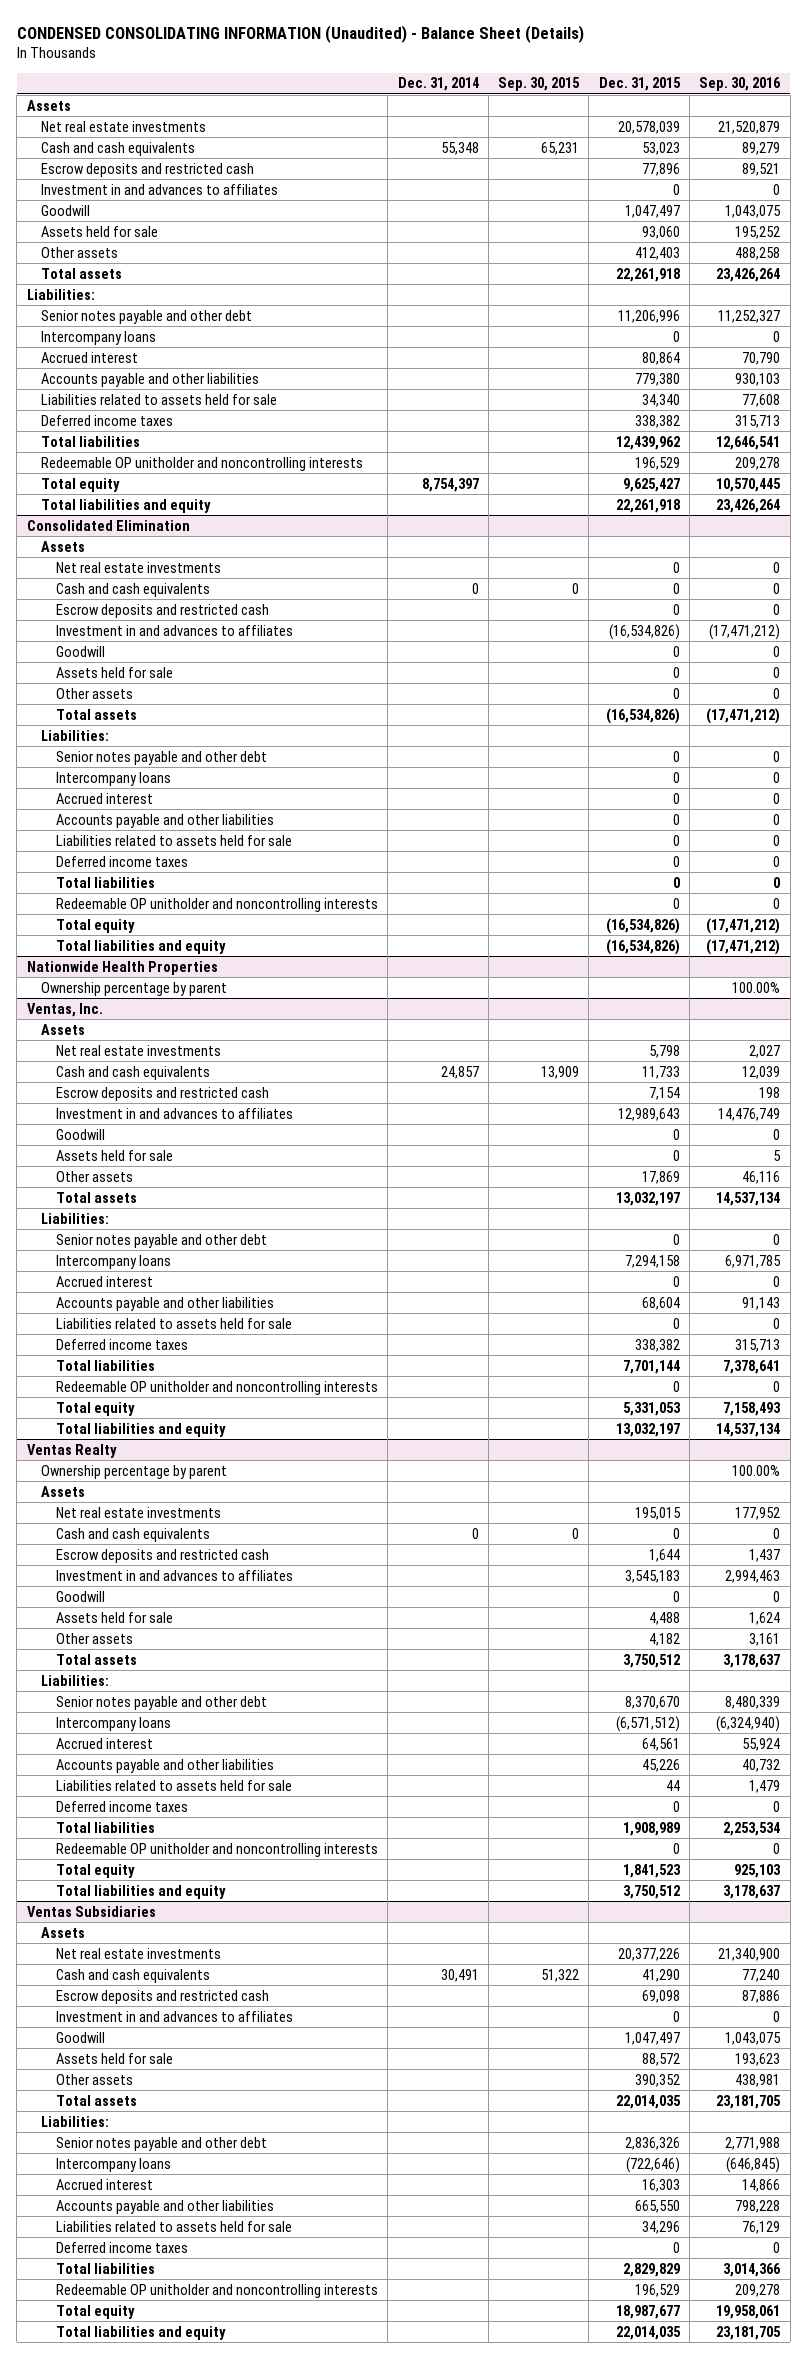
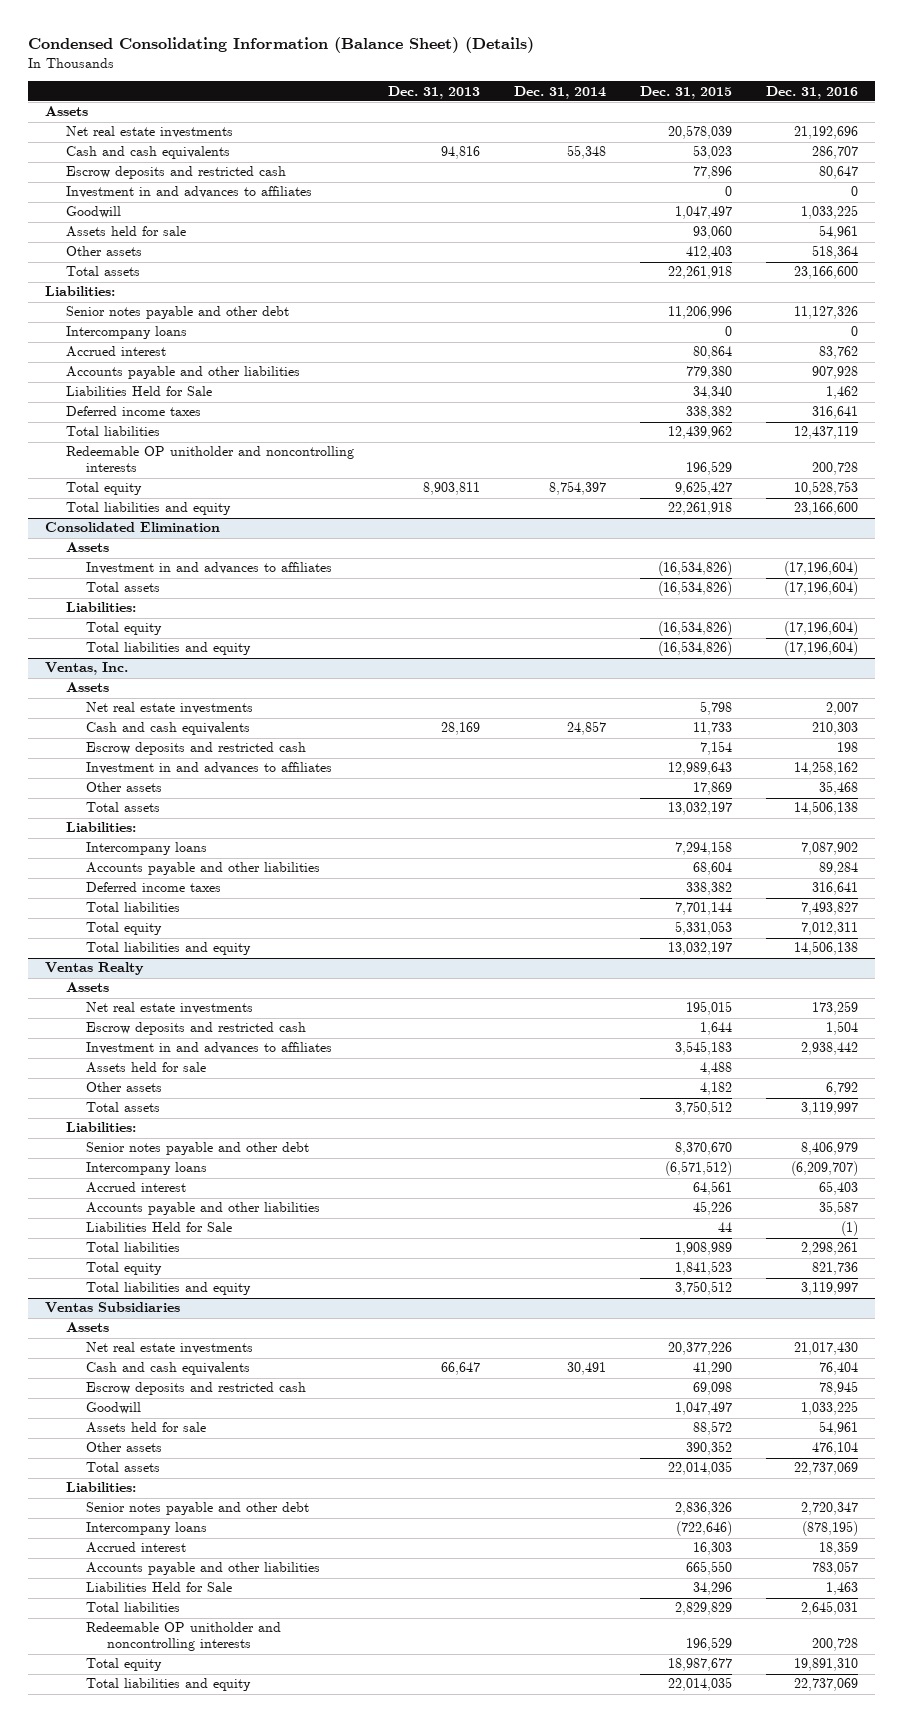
- CONDENSED CONSOLIDATING INFORMATION (Unaudited) - Balance Sheet (Details)
+ Condensed Consolidating Information (Balance Sheet) (Details)
- | Dec. 31, 2014 | Sep. 30, 2015 | Dec. 31, 2015 | Sep. 30, 2016
+ | Dec. 31, 2013 | Dec. 31, 2014 | Dec. 31, 2015 | Dec. 31, 2016
- Liabilities related to assets held for sale | | | 34,340 | 77,608
+ Liabilities Held for Sale | | | 34,340 | 1,462
@ Consolidated Elimination
- Net real estate investments | | | 0 | 0
- Cash and cash equivalents | 0 | 0 | 0 | 0
- Escrow deposits and restricted cash | | | 0 | 0
- Goodwill | | | 0 | 0
- Assets held for sale | | | 0 | 0
- Other assets | | | 0 | 0
- Senior notes payable and other debt | | | 0 | 0
- Intercompany loans | | | 0 | 0
- Accrued interest | | | 0 | 0
- Accounts payable and other liabilities | | | 0 | 0
- Liabilities related to assets held for sale | | | 0 | 0
- Deferred income taxes | | | 0 | 0
- Total liabilities | | | 0 | 0
- Redeemable OP unitholder and noncontrolling interests | | | 0 | 0
- Nationwide Health Properties
- Ownership percentage by parent | | | | 100.00%
@ Ventas, Inc.
- Goodwill | | | 0 | 0
- Assets held for sale | | | 0 | 5
- Senior notes payable and other debt | | | 0 | 0
- Accrued interest | | | 0 | 0
- Liabilities related to assets held for sale | | | 0 | 0
- Redeemable OP unitholder and noncontrolling interests | | | 0 | 0
@ Ventas Realty
- Ownership percentage by parent | | | | 100.00%
- Cash and cash equivalents | 0 | 0 | 0 | 0
- Goodwill | | | 0 | 0
- Liabilities related to assets held for sale | | | 44 | 1,479
- Deferred income taxes | | | 0 | 0
+ Liabilities Held for Sale | | | 44 | (1)
- Redeemable OP unitholder and noncontrolling interests | | | 0 | 0
@ Ventas Subsidiaries
- Investment in and advances to affiliates | | | 0 | 0
- Liabilities related to assets held for sale | | | 34,296 | 76,129
- Deferred income taxes | | | 0 | 0
+ Liabilities Held for Sale | | | 34,296 | 1,463

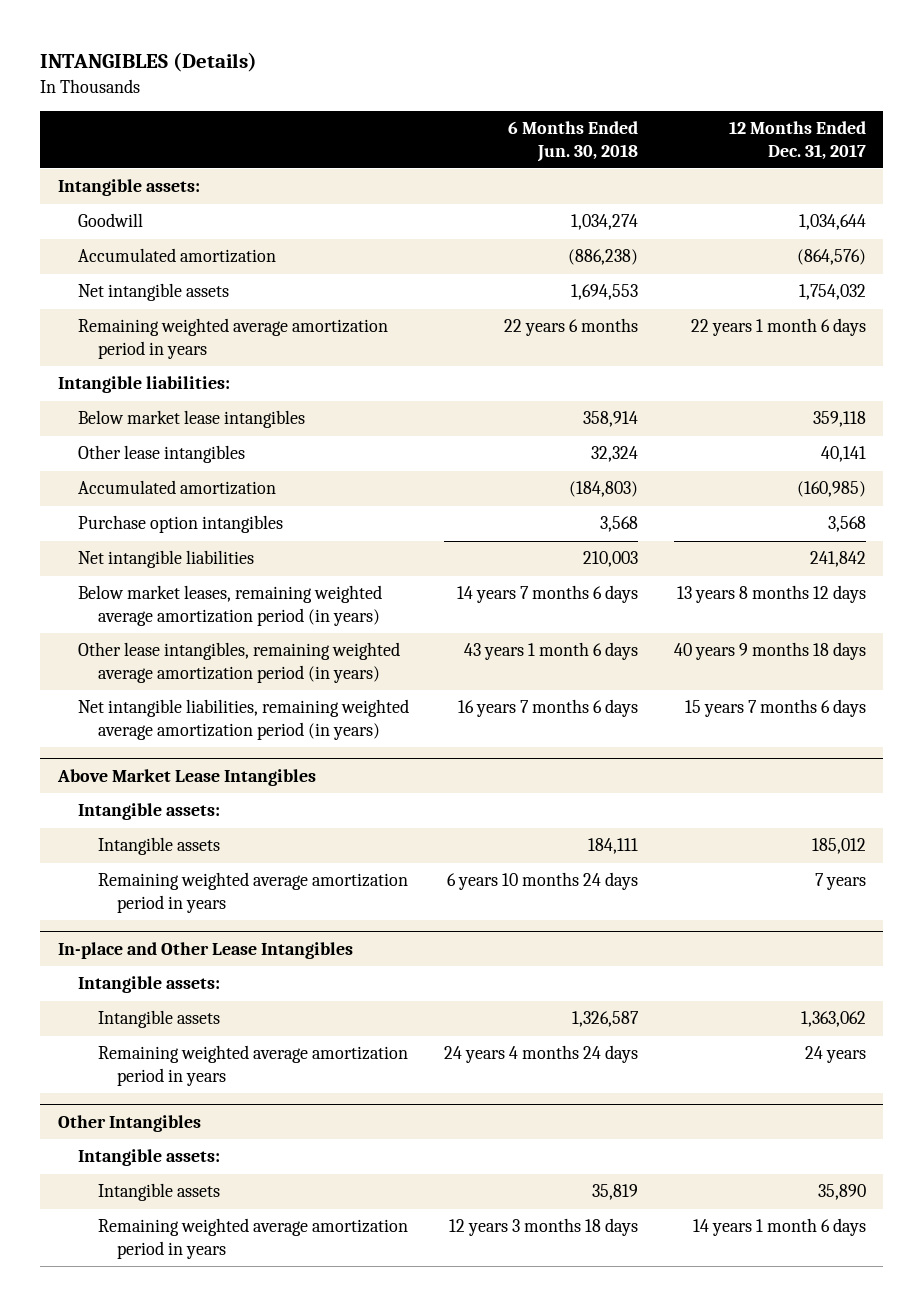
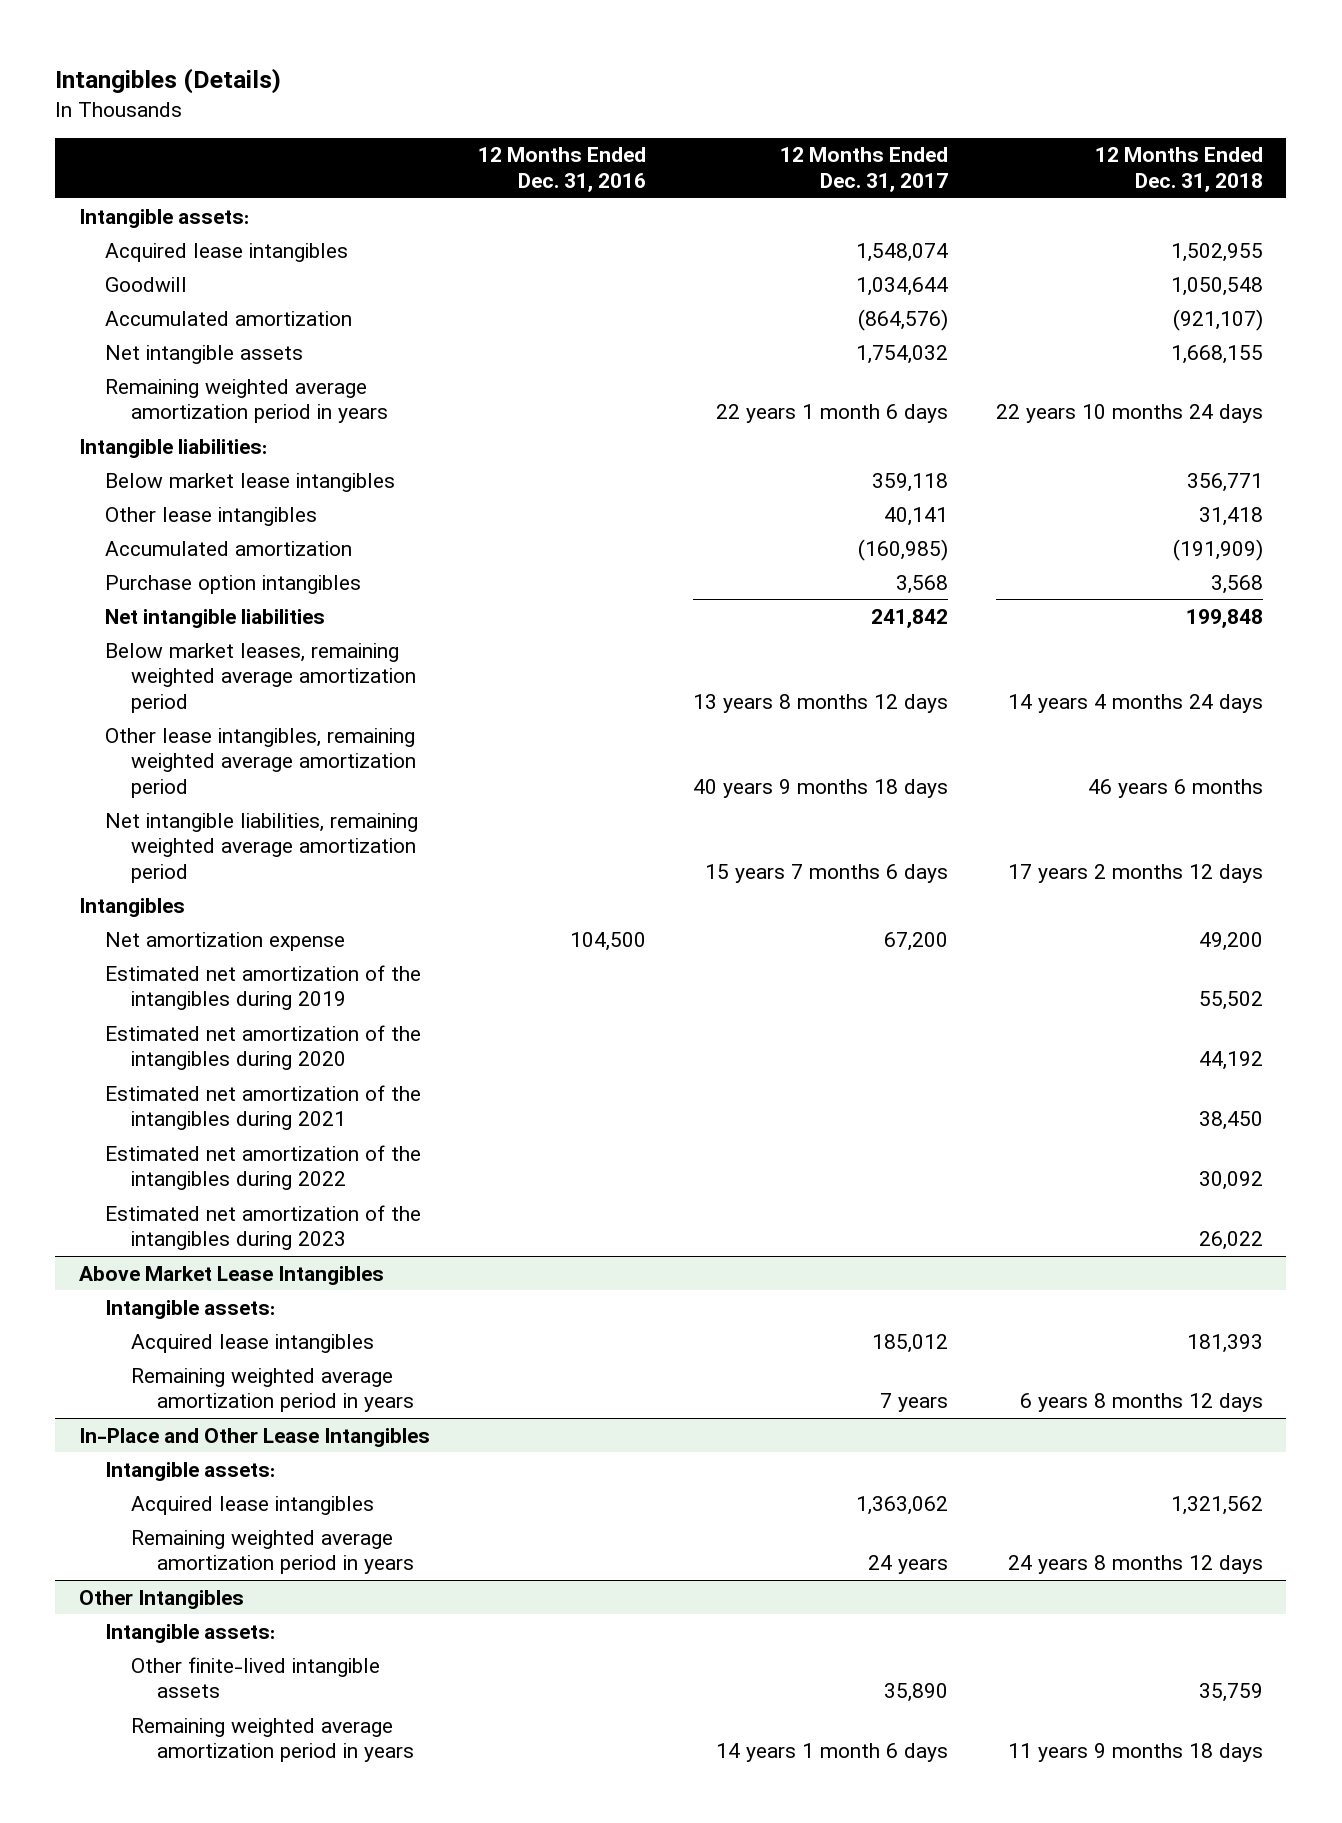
- INTANGIBLES (Details)
+ Intangibles (Details)
- | 6 Months Ended Jun. 30, 2018 | 12 Months Ended Dec. 31, 2017
+ | 12 Months Ended Dec. 31, 2016 | 12 Months Ended Dec. 31, 2017 | 12 Months Ended Dec. 31, 2018
+ Acquired lease intangibles | | 1,548,074 | 1,502,955
- Below market leases, remaining weighted average amortization period (in years) | 14 years 7 months 6 days | 13 years 8 months 12 days
- Other lease intangibles, remaining weighted average amortization period (in years) | 43 years 1 month 6 days | 40 years 9 months 18 days
- Net intangible liabilities, remaining weighted average amortization period (in years) | 16 years 7 months 6 days | 15 years 7 months 6 days
+ Below market leases, remaining weighted average amortization period | | 13 years 8 months 12 days | 14 years 4 months 24 days
+ Other lease intangibles, remaining weighted average amortization period | | 40 years 9 months 18 days | 46 years 6 months
+ Net intangible liabilities, remaining weighted average amortization period | | 15 years 7 months 6 days | 17 years 2 months 12 days
+ Intangibles
+ Net amortization expense | 104,500 | 67,200 | 49,200
+ Estimated net amortization of the intangibles during 2019 | | | 55,502
+ Estimated net amortization of the intangibles during 2020 | | | 44,192
+ Estimated net amortization of the intangibles during 2021 | | | 38,450
+ Estimated net amortization of the intangibles during 2022 | | | 30,092
+ Estimated net amortization of the intangibles during 2023 | | | 26,022
@ Above Market Lease Intangibles
- Intangible assets | 184,111 | 185,012
+ Acquired lease intangibles | | 185,012 | 181,393
- In-place and Other Lease Intangibles
+ In-Place and Other Lease Intangibles
- Intangible assets | 1,326,587 | 1,363,062
+ Acquired lease intangibles | | 1,363,062 | 1,321,562
@ Other Intangibles
- Intangible assets | 35,819 | 35,890
+ Other finite-lived intangible assets | | 35,890 | 35,759

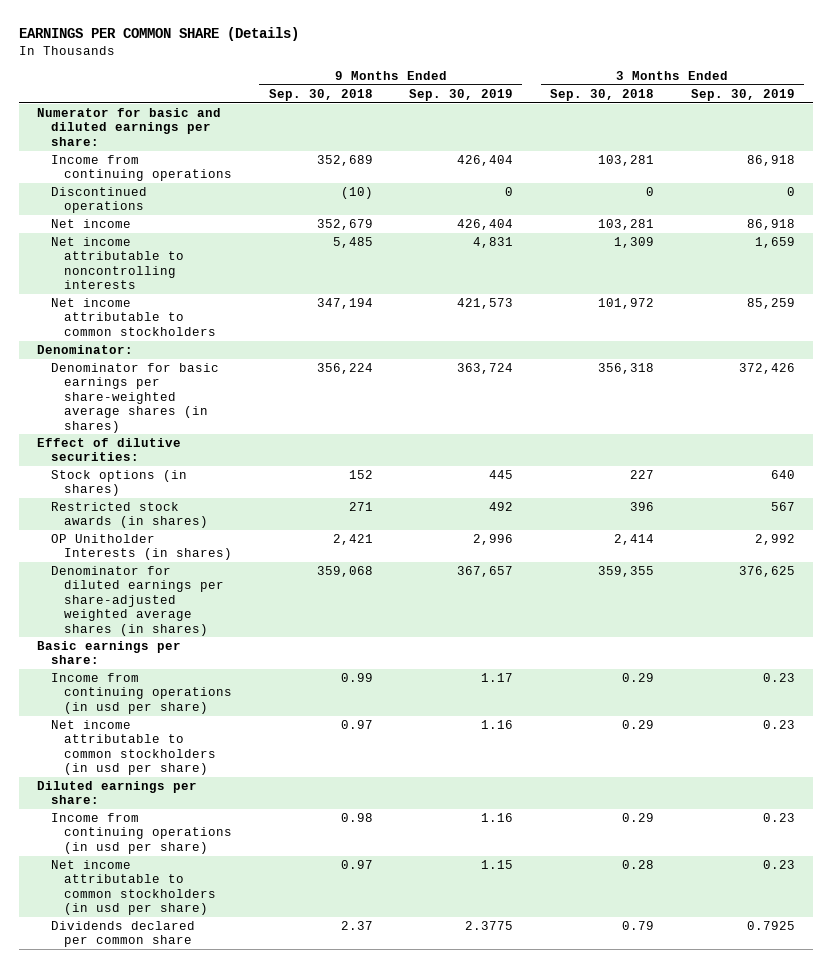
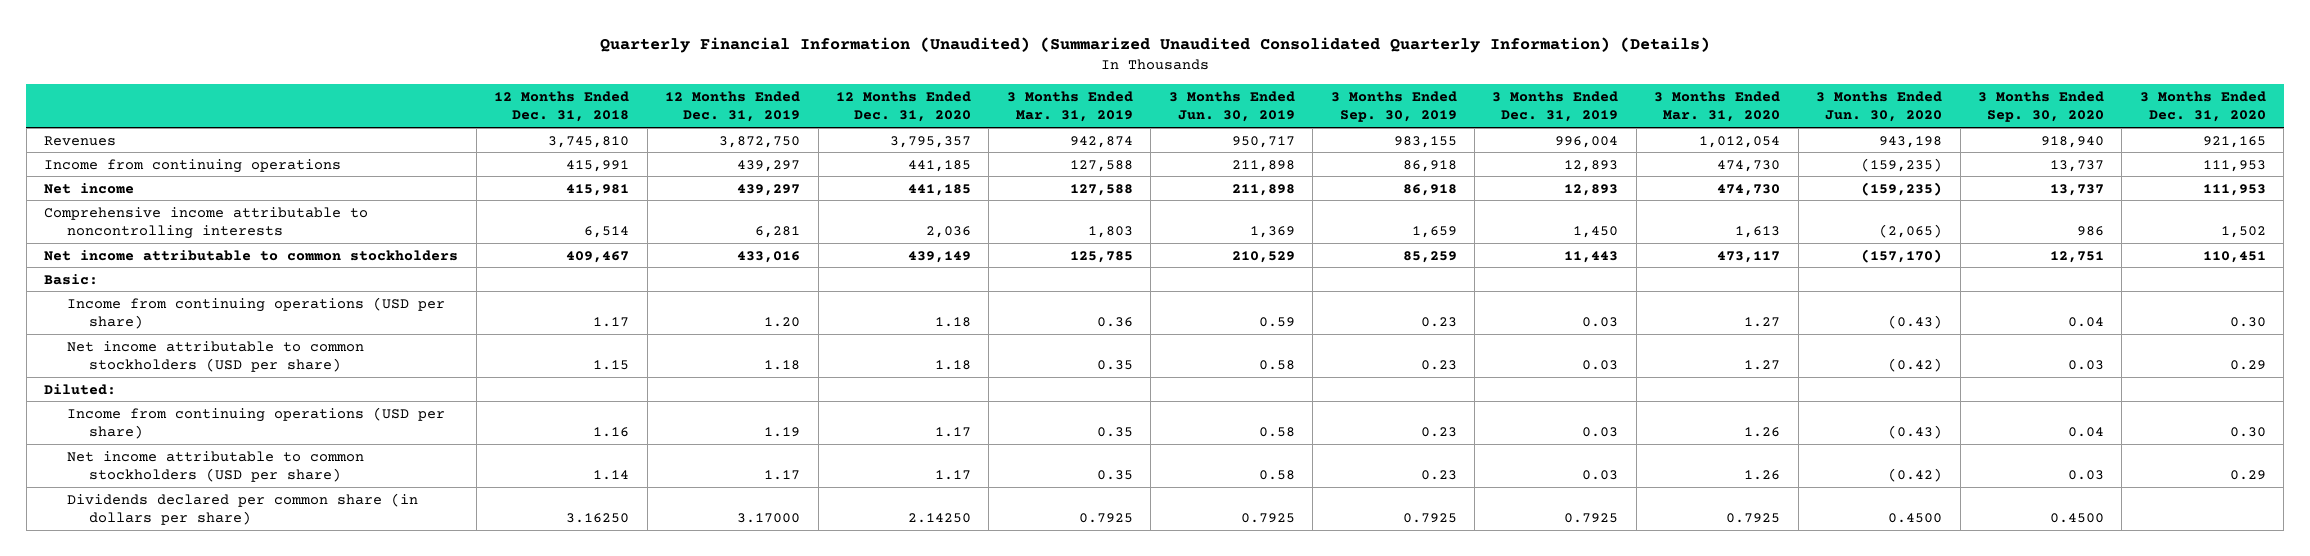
- EARNINGS PER COMMON SHARE (Details)
+ Quarterly Financial Information (Unaudited) (Summarized Unaudited Consolidated Quarterly Information) (Details)
- | 9 Months Ended Sep. 30, 2018 | 9 Months Ended Sep. 30, 2019 | 3 Months Ended Sep. 30, 2018 | 3 Months Ended Sep. 30, 2019
+ | 12 Months Ended Dec. 31, 2018 | 12 Months Ended Dec. 31, 2019 | 12 Months Ended Dec. 31, 2020 | 3 Months Ended Mar. 31, 2019 | 3 Months Ended Jun. 30, 2019 | 3 Months Ended Sep. 30, 2019 | 3 Months Ended Dec. 31, 2019 | 3 Months Ended Mar. 31, 2020 | 3 Months Ended Jun. 30, 2020 | 3 Months Ended Sep. 30, 2020 | 3 Months Ended Dec. 31, 2020
- Numerator for basic and diluted earnings per share:
+ Revenues | 3,745,810 | 3,872,750 | 3,795,357 | 942,874 | 950,717 | 983,155 | 996,004 | 1,012,054 | 943,198 | 918,940 | 921,165
- Discontinued operations | (10) | 0 | 0 | 0
- Net income attributable to noncontrolling interests | 5,485 | 4,831 | 1,309 | 1,659
+ Comprehensive income attributable to noncontrolling interests | 6,514 | 6,281 | 2,036 | 1,803 | 1,369 | 1,659 | 1,450 | 1,613 | (2,065) | 986 | 1,502
- Denominator:
- Denominator for basic earnings per share-weighted average shares (in shares) | 356,224 | 363,724 | 356,318 | 372,426
- Effect of dilutive securities:
- Stock options (in shares) | 152 | 445 | 227 | 640
- Restricted stock awards (in shares) | 271 | 492 | 396 | 567
- OP Unitholder Interests (in shares) | 2,421 | 2,996 | 2,414 | 2,992
- Denominator for diluted earnings per share-adjusted weighted average shares (in shares) | 359,068 | 367,657 | 359,355 | 376,625
- Basic earnings per share:
- Income from continuing operations (in usd per share) | 0.99 | 1.17 | 0.29 | 0.23
- Net income attributable to common stockholders (in usd per share) | 0.97 | 1.16 | 0.29 | 0.23
- Diluted earnings per share:
- Income from continuing operations (in usd per share) | 0.98 | 1.16 | 0.29 | 0.23
- Net income attributable to common stockholders (in usd per share) | 0.97 | 1.15 | 0.28 | 0.23
- Dividends declared per common share | 2.37 | 2.3775 | 0.79 | 0.7925
+ Basic:
+ Income from continuing operations (USD per share) | 1.17 | 1.20 | 1.18 | 0.36 | 0.59 | 0.23 | 0.03 | 1.27 | (0.43) | 0.04 | 0.30
+ Net income attributable to common stockholders (USD per share) | 1.15 | 1.18 | 1.18 | 0.35 | 0.58 | 0.23 | 0.03 | 1.27 | (0.42) | 0.03 | 0.29
+ Diluted:
+ Income from continuing operations (USD per share) | 1.16 | 1.19 | 1.17 | 0.35 | 0.58 | 0.23 | 0.03 | 1.26 | (0.43) | 0.04 | 0.30
+ Net income attributable to common stockholders (USD per share) | 1.14 | 1.17 | 1.17 | 0.35 | 0.58 | 0.23 | 0.03 | 1.26 | (0.42) | 0.03 | 0.29
+ Dividends declared per common share (in dollars per share) | 3.16250 | 3.17000 | 2.14250 | 0.7925 | 0.7925 | 0.7925 | 0.7925 | 0.7925 | 0.4500 | 0.4500 |

